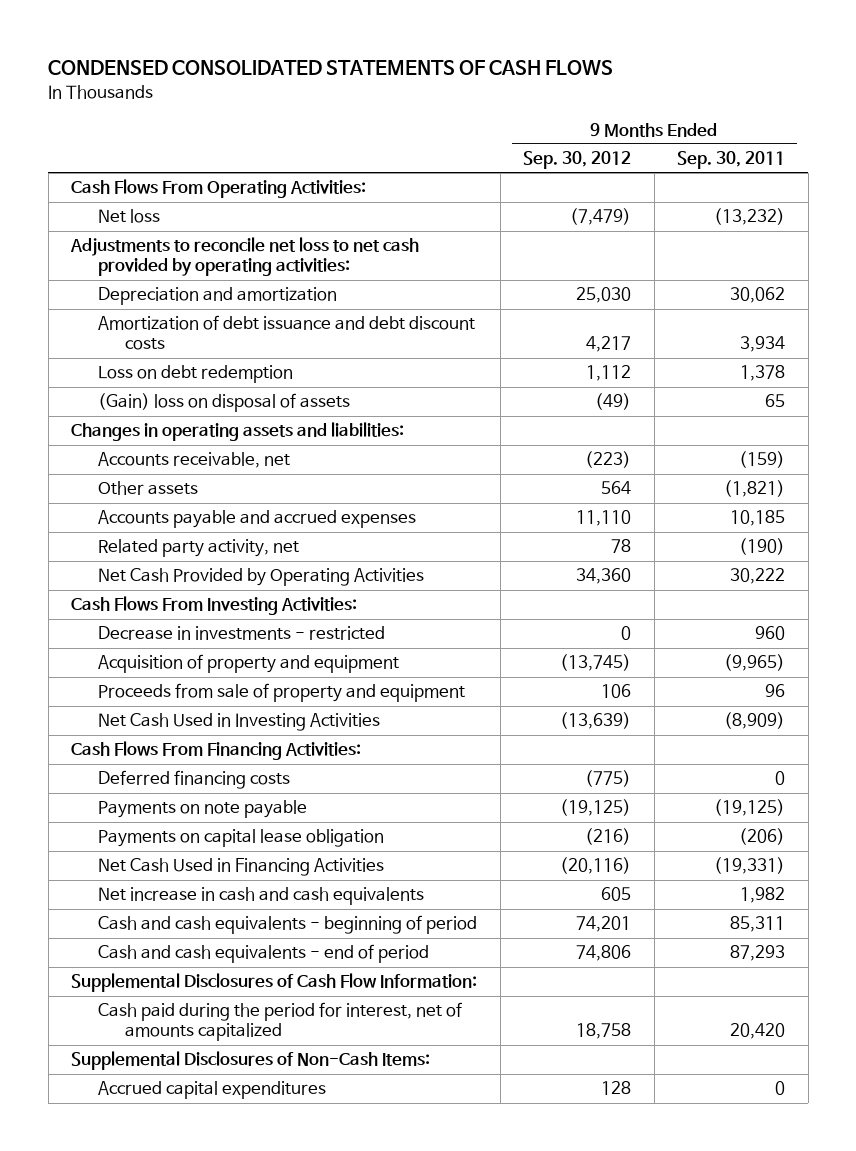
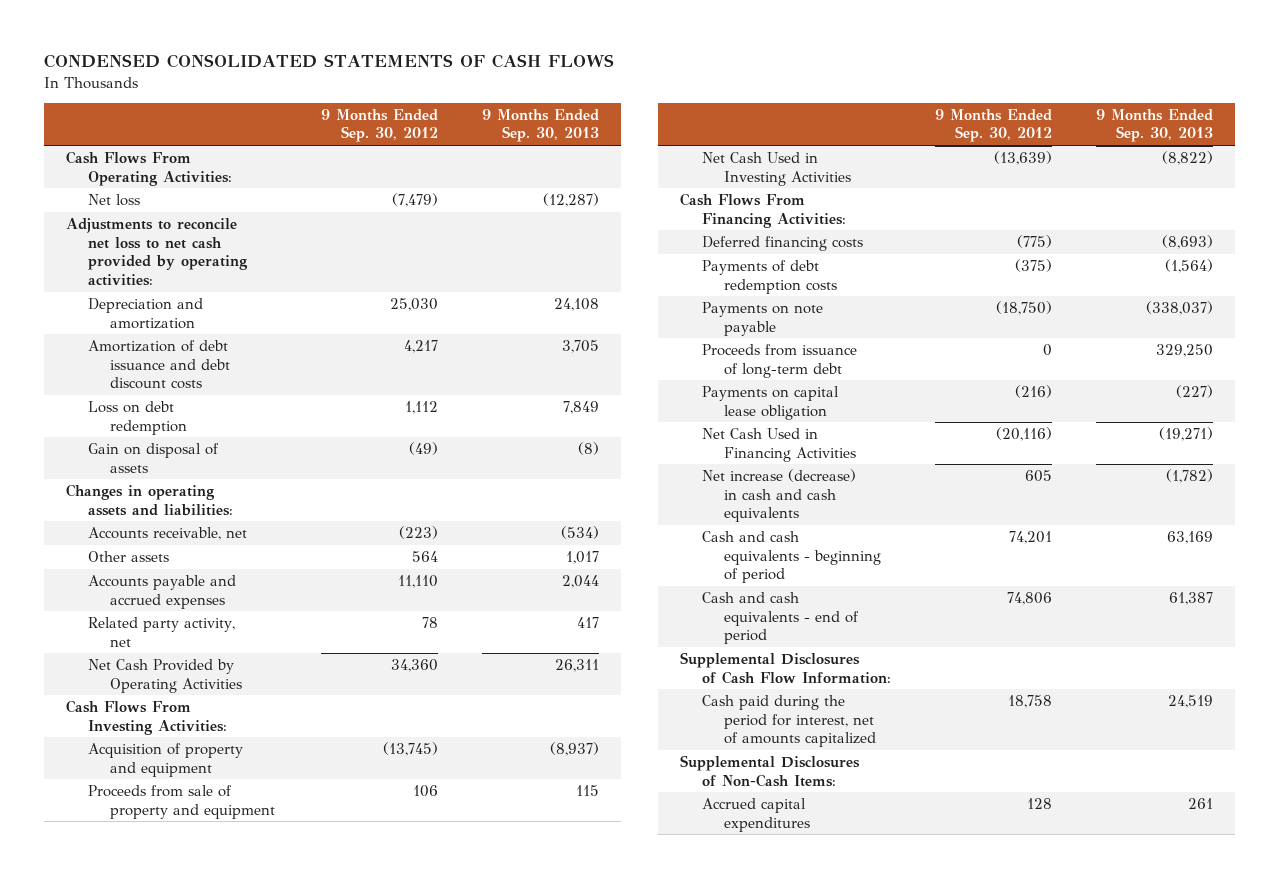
- | 9 Months Ended Sep. 30, 2012 | 9 Months Ended Sep. 30, 2011
+ | 9 Months Ended Sep. 30, 2012 | 9 Months Ended Sep. 30, 2013
- (Gain) loss on disposal of assets | (49) | 65
+ Gain on disposal of assets | (49) | (8)
- Decrease in investments - restricted | 0 | 960
- Payments on note payable | (19,125) | (19,125)
+ Payments of debt redemption costs | (375) | (1,564)
+ Payments on note payable | (18,750) | (338,037)
+ Proceeds from issuance of long-term debt | 0 | 329,250
- Net increase in cash and cash equivalents | 605 | 1,982
+ Net increase (decrease) in cash and cash equivalents | 605 | (1,782)

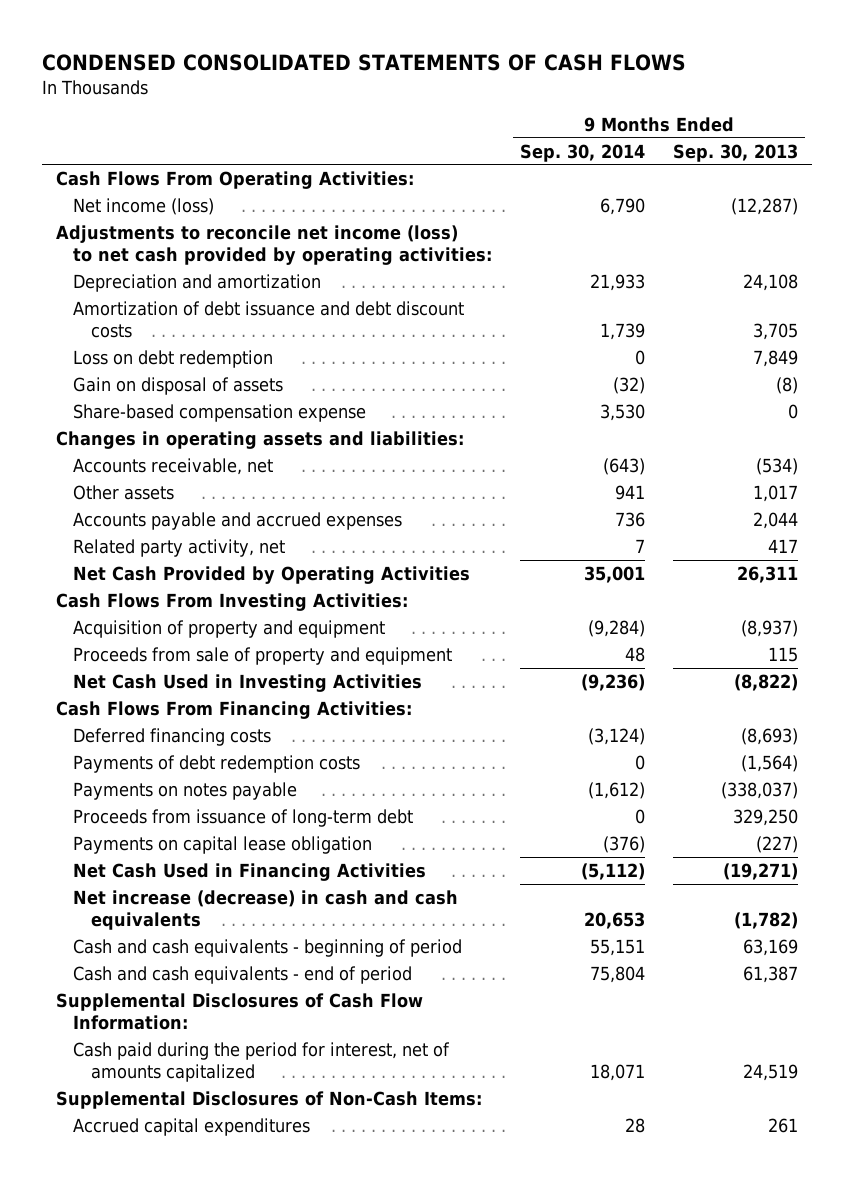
- | 9 Months Ended Sep. 30, 2012 | 9 Months Ended Sep. 30, 2013
+ | 9 Months Ended Sep. 30, 2014 | 9 Months Ended Sep. 30, 2013
- Net loss | (7,479) | (12,287)
- Adjustments to reconcile net loss to net cash provided by operating activities:
+ Net income (loss) | 6,790 | (12,287)
+ Adjustments to reconcile net income (loss) to net cash provided by operating activities:
+ Share-based compensation expense | 3,530 | 0
- Payments on note payable | (18,750) | (338,037)
+ Payments on notes payable | (1,612) | (338,037)

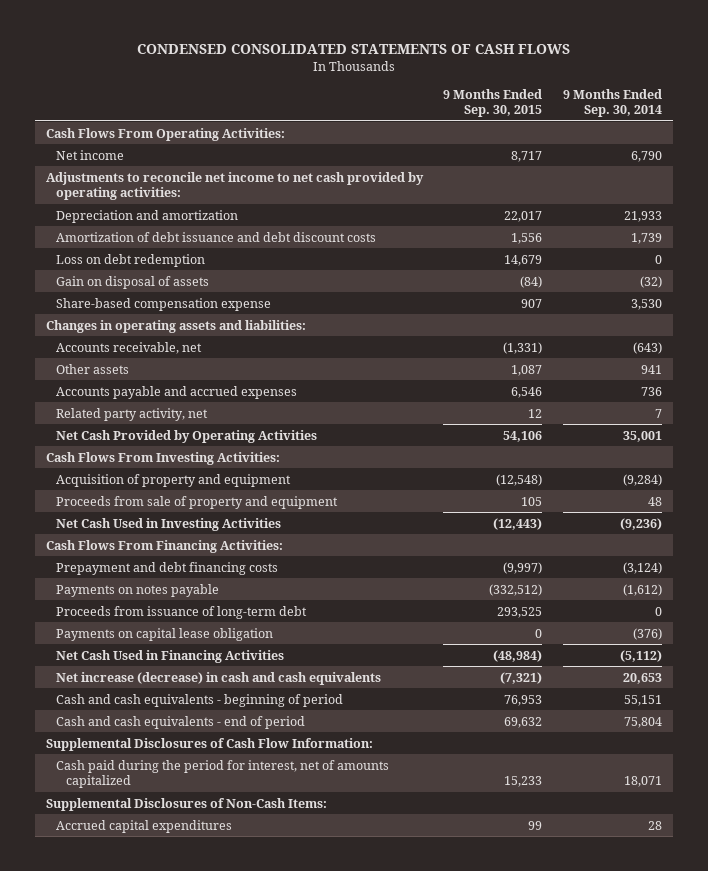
- | 9 Months Ended Sep. 30, 2014 | 9 Months Ended Sep. 30, 2013
+ | 9 Months Ended Sep. 30, 2015 | 9 Months Ended Sep. 30, 2014
- Net income (loss) | 6,790 | (12,287)
- Adjustments to reconcile net income (loss) to net cash provided by operating activities:
+ Net income | 8,717 | 6,790
+ Adjustments to reconcile net income to net cash provided by operating activities:
- Deferred financing costs | (3,124) | (8,693)
- Payments of debt redemption costs | 0 | (1,564)
+ Prepayment and debt financing costs | (9,997) | (3,124)

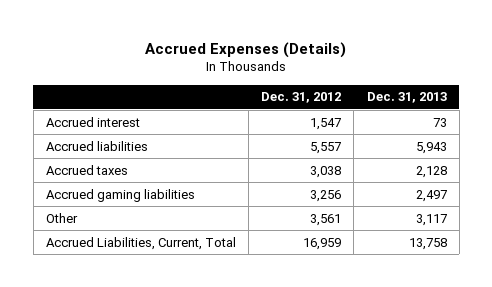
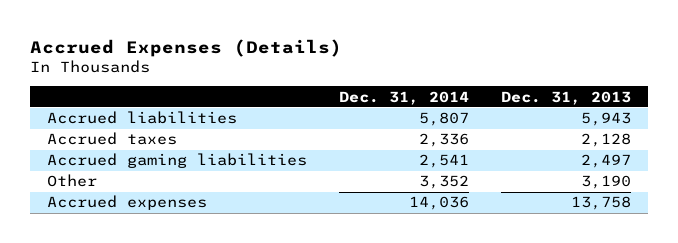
- | Dec. 31, 2012 | Dec. 31, 2013
+ | Dec. 31, 2014 | Dec. 31, 2013
- Accrued interest | 1,547 | 73
- Other | 3,561 | 3,117
- Accrued Liabilities, Current, Total | 16,959 | 13,758
+ Other | 3,352 | 3,190
+ Accrued expenses | 14,036 | 13,758

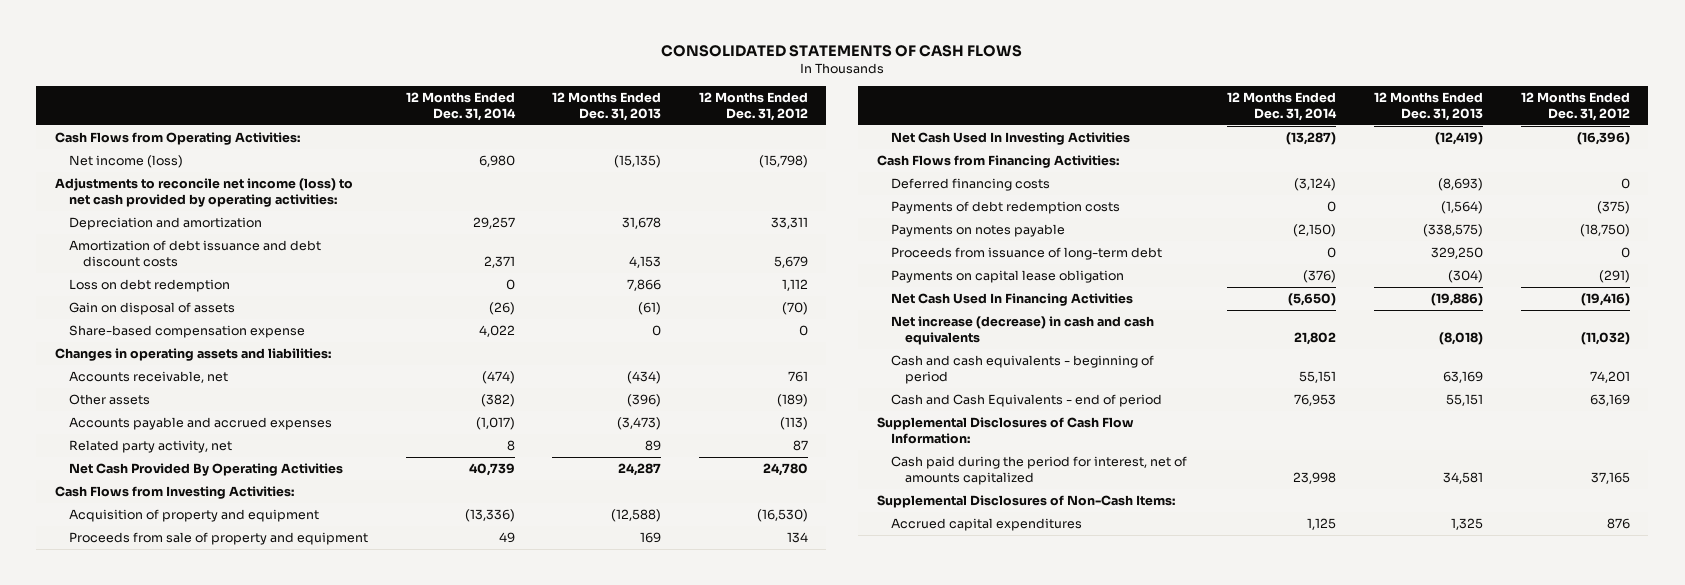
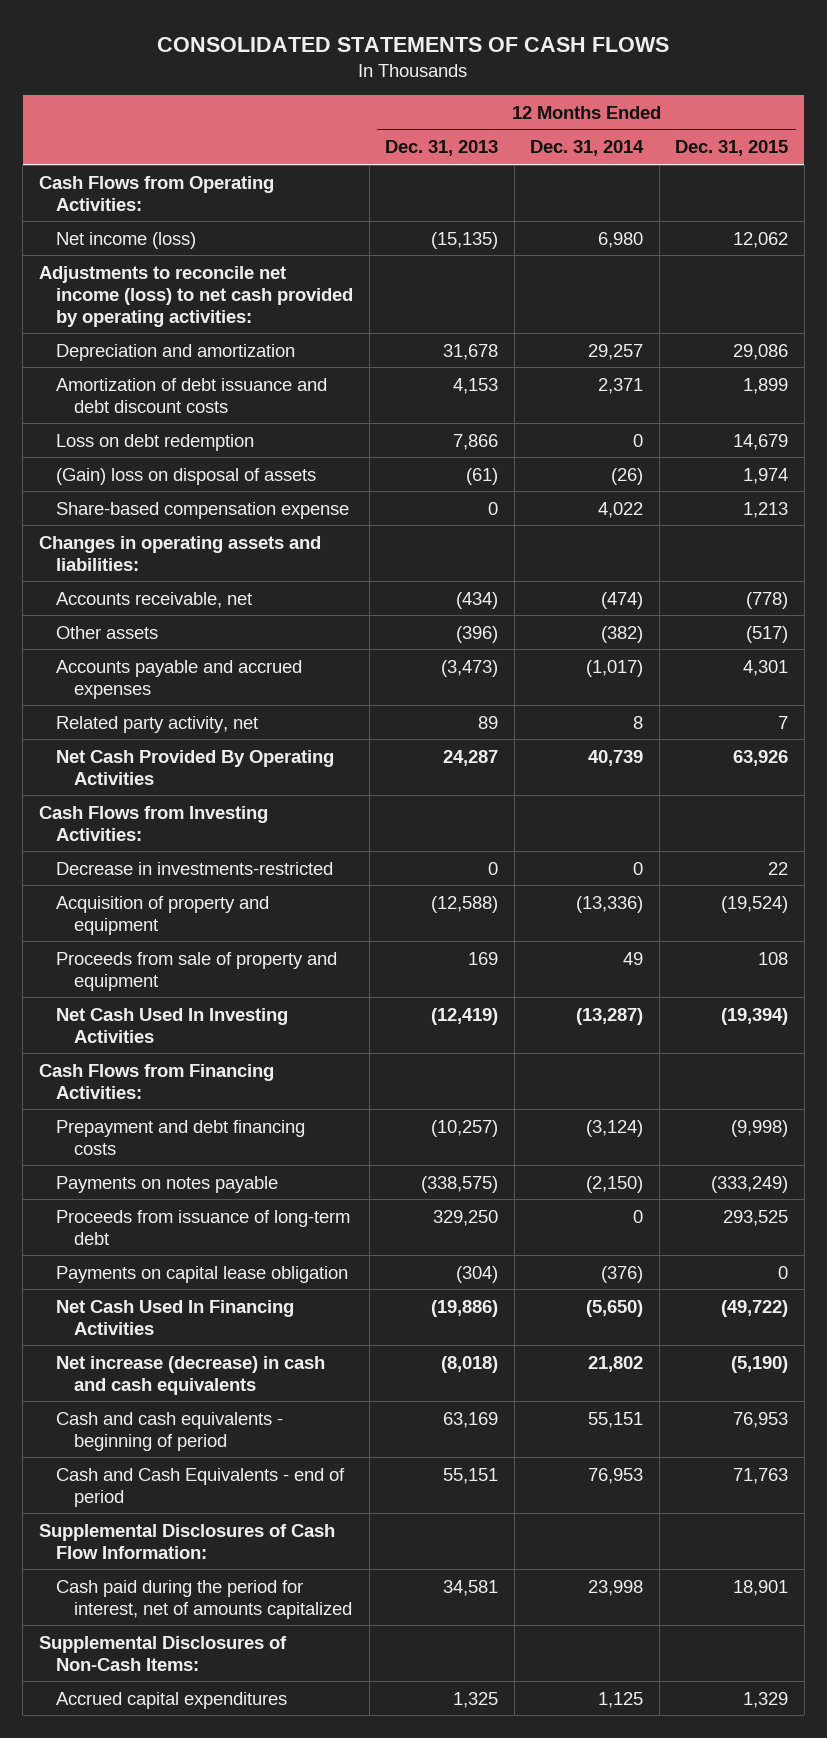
- | 12 Months Ended Dec. 31, 2014 | 12 Months Ended Dec. 31, 2013 | 12 Months Ended Dec. 31, 2012
+ | 12 Months Ended Dec. 31, 2013 | 12 Months Ended Dec. 31, 2014 | 12 Months Ended Dec. 31, 2015
- Gain on disposal of assets | (26) | (61) | (70)
+ (Gain) loss on disposal of assets | (61) | (26) | 1,974
+ Decrease in investments-restricted | 0 | 0 | 22
- Deferred financing costs | (3,124) | (8,693) | 0
- Payments of debt redemption costs | 0 | (1,564) | (375)
+ Prepayment and debt financing costs | (10,257) | (3,124) | (9,998)

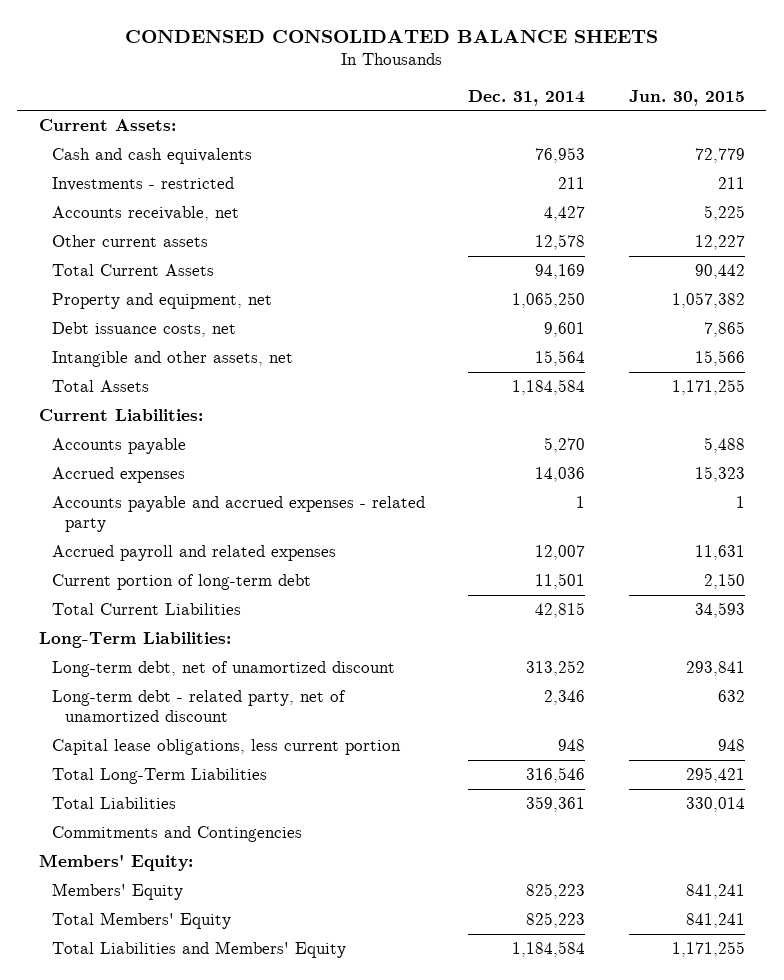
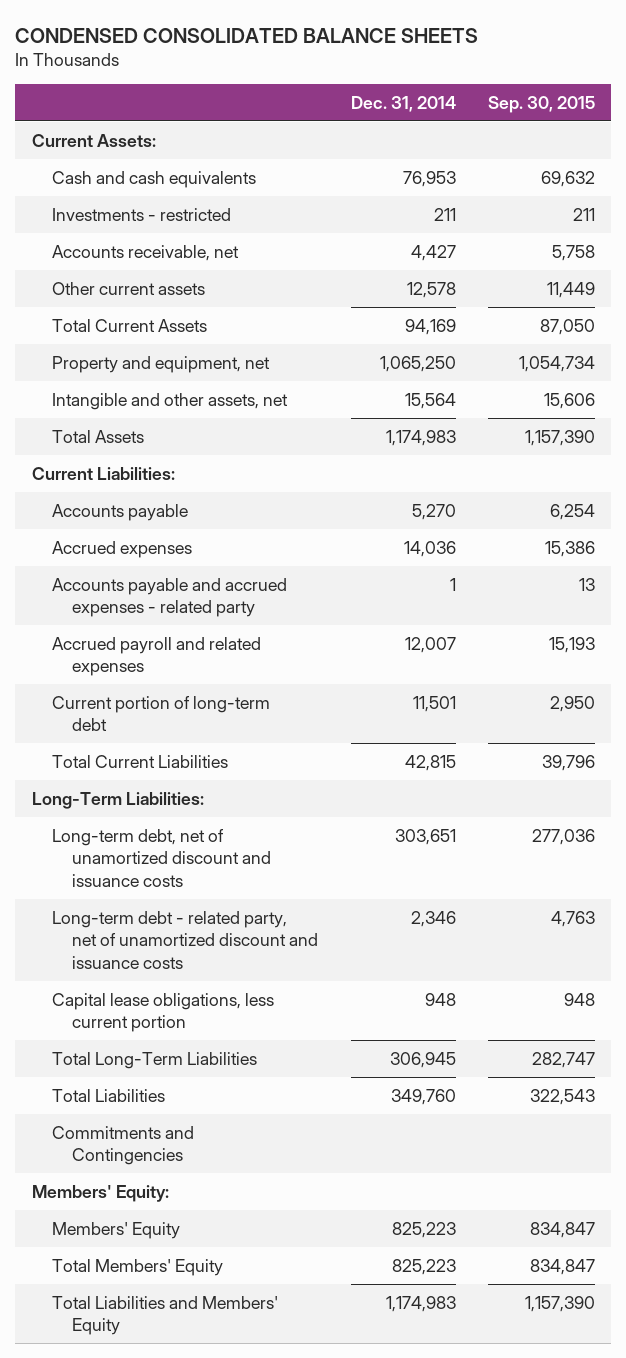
- | Dec. 31, 2014 | Jun. 30, 2015
+ | Dec. 31, 2014 | Sep. 30, 2015
- Debt issuance costs, net | 9,601 | 7,865
- Total Assets | 1,184,584 | 1,171,255
+ Total Assets | 1,174,983 | 1,157,390
- Long-term debt, net of unamortized discount | 313,252 | 293,841
- Long-term debt - related party, net of unamortized discount | 2,346 | 632
+ Long-term debt, net of unamortized discount and issuance costs | 303,651 | 277,036
+ Long-term debt - related party, net of unamortized discount and issuance costs | 2,346 | 4,763
- Total Long-Term Liabilities | 316,546 | 295,421
- Total Liabilities | 359,361 | 330,014
+ Total Long-Term Liabilities | 306,945 | 282,747
+ Total Liabilities | 349,760 | 322,543
- Total Liabilities and Members' Equity | 1,184,584 | 1,171,255
+ Total Liabilities and Members' Equity | 1,174,983 | 1,157,390

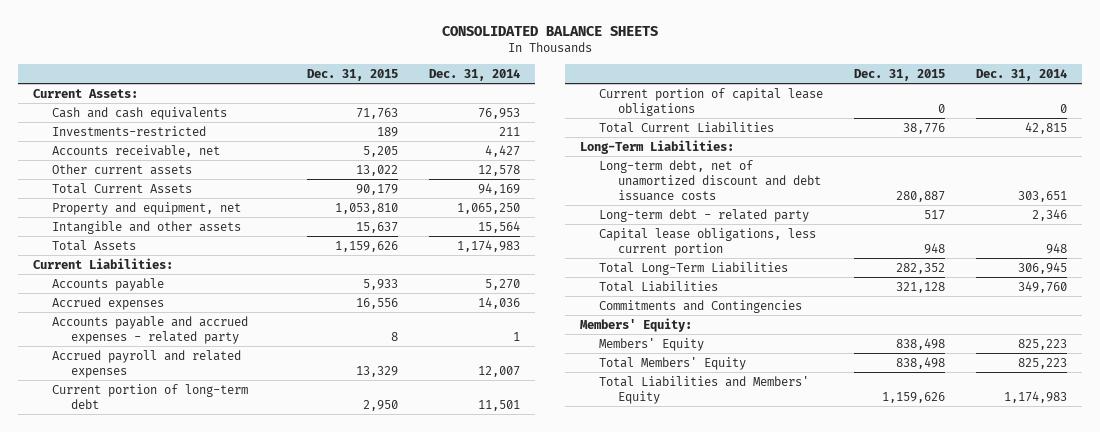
- CONDENSED CONSOLIDATED BALANCE SHEETS
+ CONSOLIDATED BALANCE SHEETS
- | Dec. 31, 2014 | Sep. 30, 2015
+ | Dec. 31, 2015 | Dec. 31, 2014
- Investments - restricted | 211 | 211
+ Investments-restricted | 189 | 211
- Intangible and other assets, net | 15,564 | 15,606
+ Intangible and other assets | 15,637 | 15,564
+ Current portion of capital lease obligations | 0 | 0
- Long-term debt, net of unamortized discount and issuance costs | 303,651 | 277,036
- Long-term debt - related party, net of unamortized discount and issuance costs | 2,346 | 4,763
+ Long-term debt, net of unamortized discount and debt issuance costs | 280,887 | 303,651
+ Long-term debt - related party | 517 | 2,346

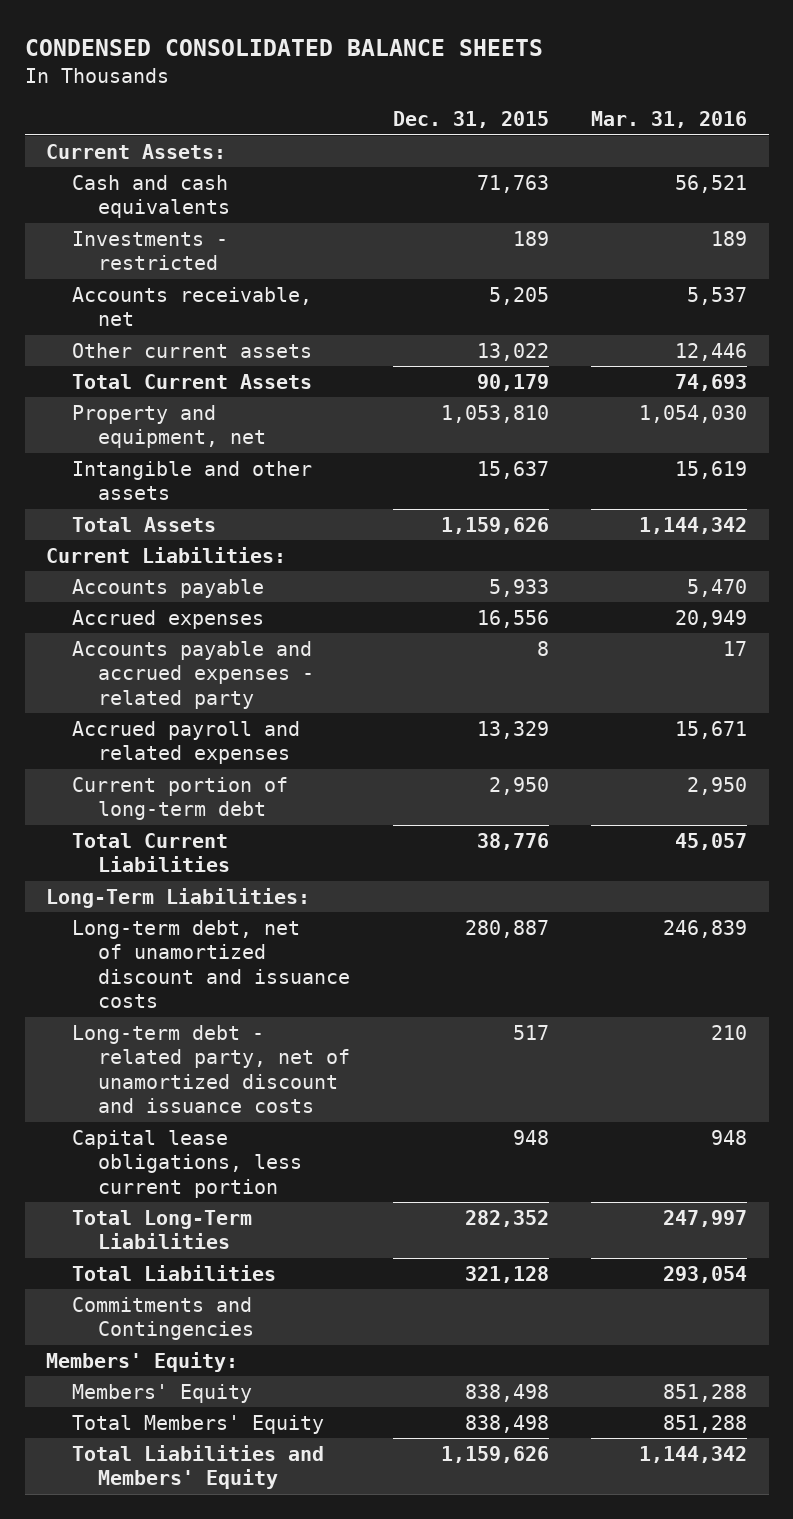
- CONSOLIDATED BALANCE SHEETS
+ CONDENSED CONSOLIDATED BALANCE SHEETS
- | Dec. 31, 2015 | Dec. 31, 2014
+ | Dec. 31, 2015 | Mar. 31, 2016
- Investments-restricted | 189 | 211
+ Investments - restricted | 189 | 189
- Current portion of capital lease obligations | 0 | 0
- Long-term debt, net of unamortized discount and debt issuance costs | 280,887 | 303,651
- Long-term debt - related party | 517 | 2,346
+ Long-term debt, net of unamortized discount and issuance costs | 280,887 | 246,839
+ Long-term debt - related party, net of unamortized discount and issuance costs | 517 | 210

